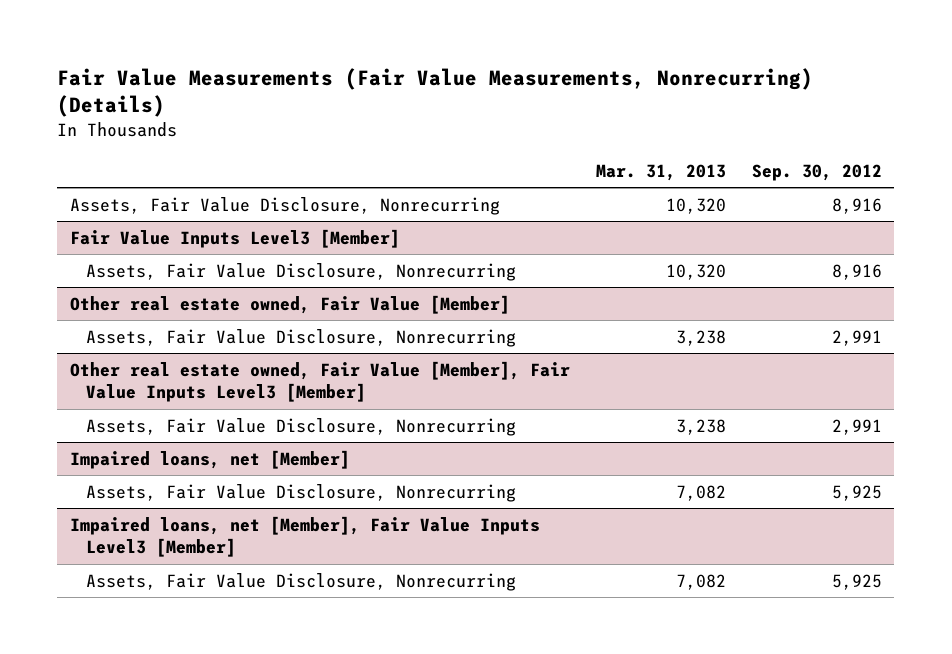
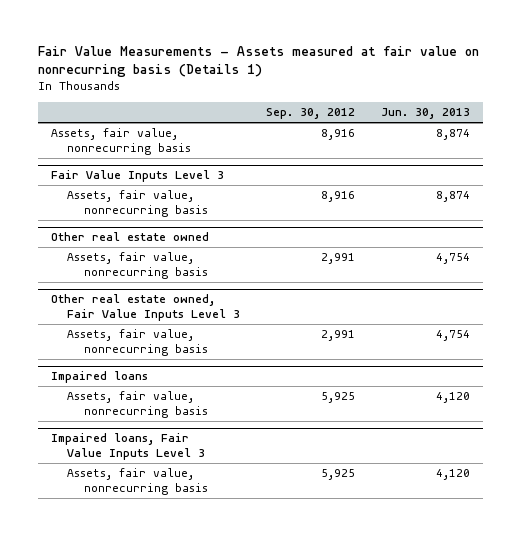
- Fair Value Measurements (Fair Value Measurements, Nonrecurring) (Details)
+ Fair Value Measurements - Assets measured at fair value on nonrecurring basis (Details 1)
- | Mar. 31, 2013 | Sep. 30, 2012
+ | Sep. 30, 2012 | Jun. 30, 2013
- Assets, Fair Value Disclosure, Nonrecurring | 10,320 | 8,916
- Fair Value Inputs Level3 [Member]
- Assets, Fair Value Disclosure, Nonrecurring | 10,320 | 8,916
- Other real estate owned, Fair Value [Member]
- Assets, Fair Value Disclosure, Nonrecurring | 3,238 | 2,991
- Other real estate owned, Fair Value [Member], Fair Value Inputs Level3 [Member]
- Assets, Fair Value Disclosure, Nonrecurring | 3,238 | 2,991
- Impaired loans, net [Member]
- Assets, Fair Value Disclosure, Nonrecurring | 7,082 | 5,925
- Impaired loans, net [Member], Fair Value Inputs Level3 [Member]
- Assets, Fair Value Disclosure, Nonrecurring | 7,082 | 5,925
+ Assets, fair value, nonrecurring basis | 8,916 | 8,874
+ Fair Value Inputs Level 3
+ Assets, fair value, nonrecurring basis | 8,916 | 8,874
+ Other real estate owned
+ Assets, fair value, nonrecurring basis | 2,991 | 4,754
+ Other real estate owned, Fair Value Inputs Level 3
+ Assets, fair value, nonrecurring basis | 2,991 | 4,754
+ Impaired loans
+ Assets, fair value, nonrecurring basis | 5,925 | 4,120
+ Impaired loans, Fair Value Inputs Level 3
+ Assets, fair value, nonrecurring basis | 5,925 | 4,120

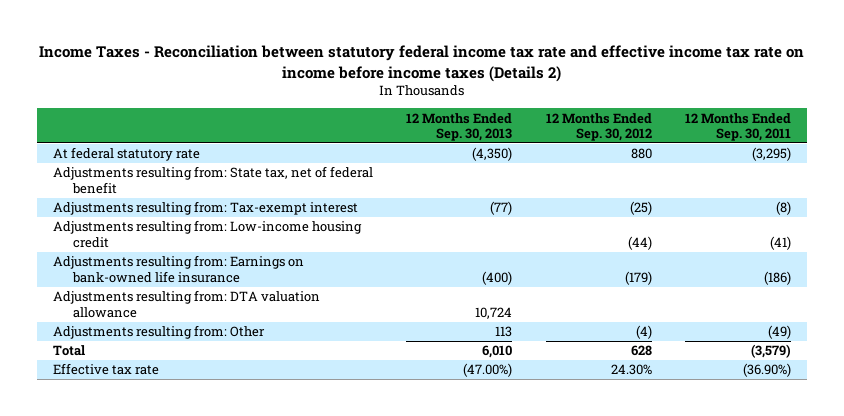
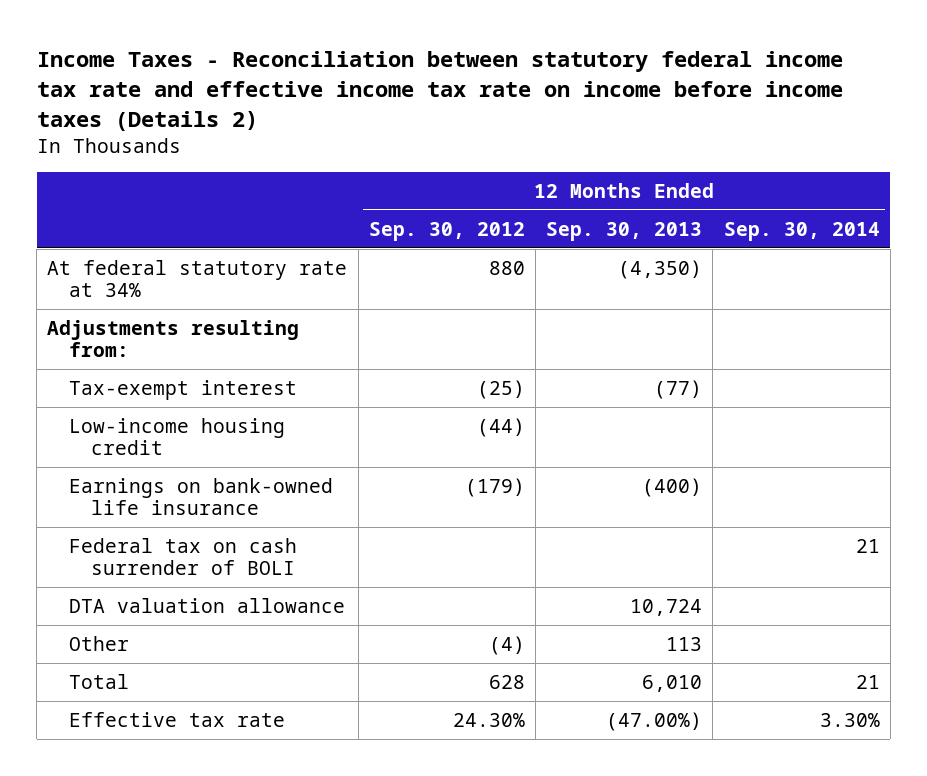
- | 12 Months Ended Sep. 30, 2013 | 12 Months Ended Sep. 30, 2012 | 12 Months Ended Sep. 30, 2011
+ | 12 Months Ended Sep. 30, 2012 | 12 Months Ended Sep. 30, 2013 | 12 Months Ended Sep. 30, 2014
- At federal statutory rate | (4,350) | 880 | (3,295)
- Adjustments resulting from: State tax, net of federal benefit
- Adjustments resulting from: Tax-exempt interest | (77) | (25) | (8)
- Adjustments resulting from: Low-income housing credit | | (44) | (41)
- Adjustments resulting from: Earnings on bank-owned life insurance | (400) | (179) | (186)
- Adjustments resulting from: DTA valuation allowance | 10,724 | |
- Adjustments resulting from: Other | 113 | (4) | (49)
+ At federal statutory rate at 34% | 880 | (4,350) |
+ Adjustments resulting from:
+ Tax-exempt interest | (25) | (77) |
+ Low-income housing credit | (44) | |
+ Earnings on bank-owned life insurance | (179) | (400) |
+ Federal tax on cash surrender of BOLI | | | 21
+ DTA valuation allowance | | 10,724 |
+ Other | (4) | 113 |

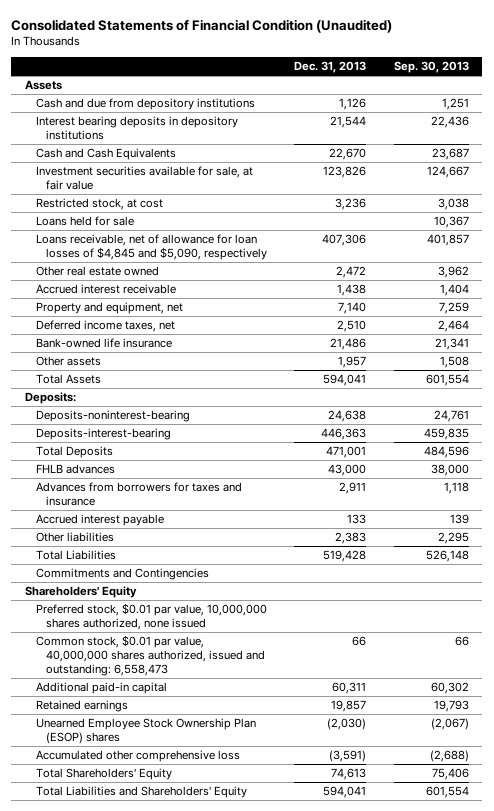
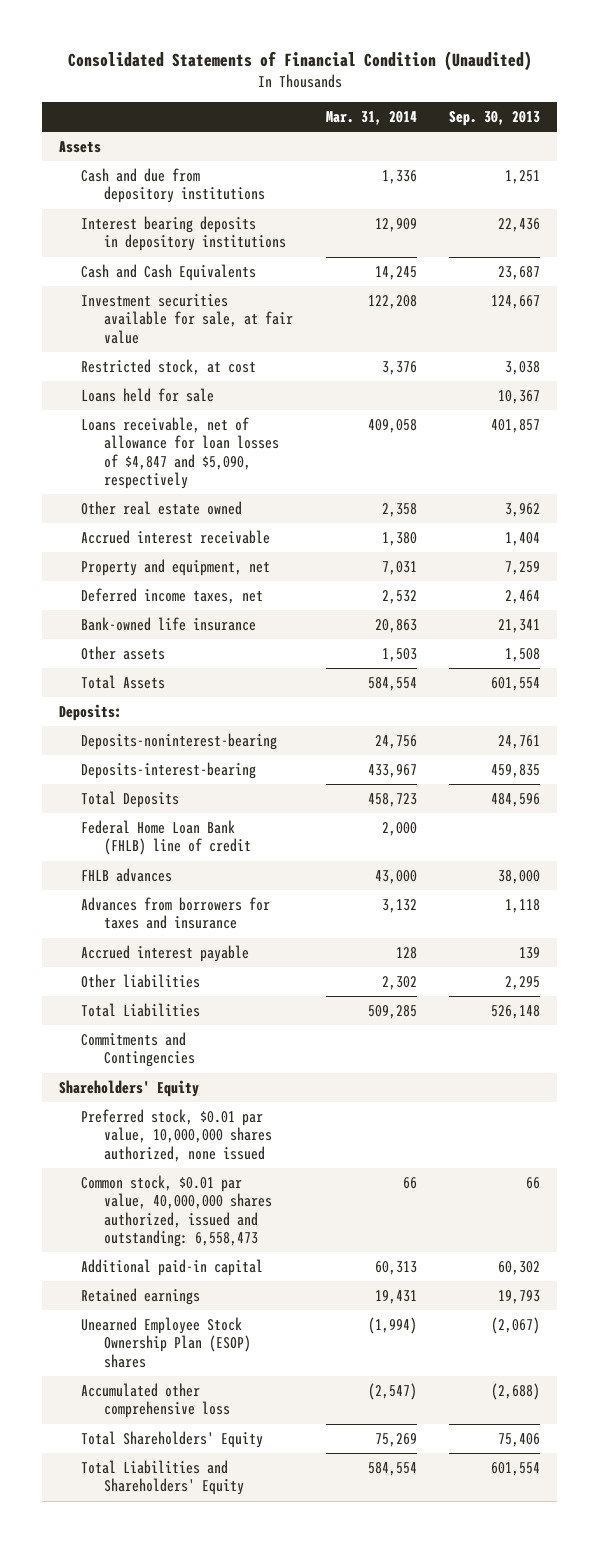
- | Dec. 31, 2013 | Sep. 30, 2013
+ | Mar. 31, 2014 | Sep. 30, 2013
- Loans receivable, net of allowance for loan losses of $4,845 and $5,090, respectively | 407,306 | 401,857
+ Loans receivable, net of allowance for loan losses of $4,847 and $5,090, respectively | 409,058 | 401,857
+ Federal Home Loan Bank (FHLB) line of credit | 2,000 |

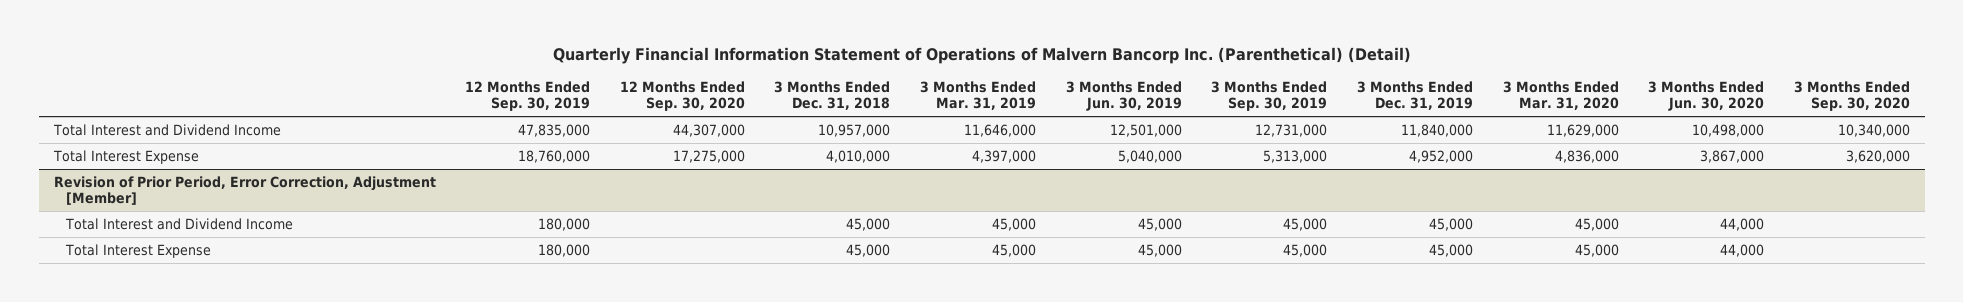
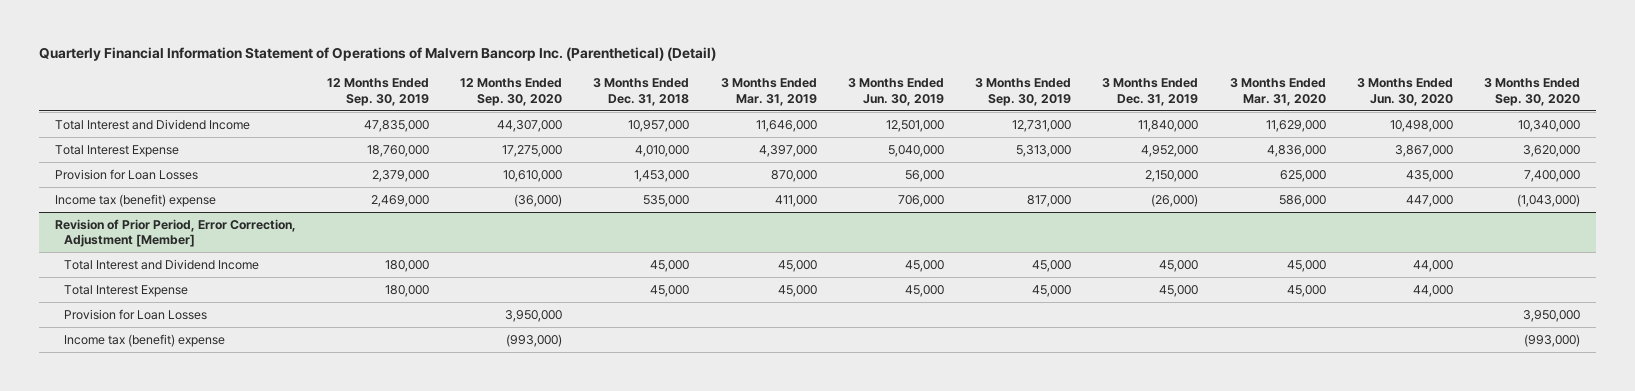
+ Provision for Loan Losses | 2,379,000 | 10,610,000 | 1,453,000 | 870,000 | 56,000 | | 2,150,000 | 625,000 | 435,000 | 7,400,000
+ Income tax (benefit) expense | 2,469,000 | (36,000) | 535,000 | 411,000 | 706,000 | 817,000 | (26,000) | 586,000 | 447,000 | (1,043,000)
@ Revision of Prior Period, Error Correction, Adjustment [Member]
+ Provision for Loan Losses | | 3,950,000 | | | | | | | | 3,950,000
+ Income tax (benefit) expense | | (993,000) | | | | | | | | (993,000)

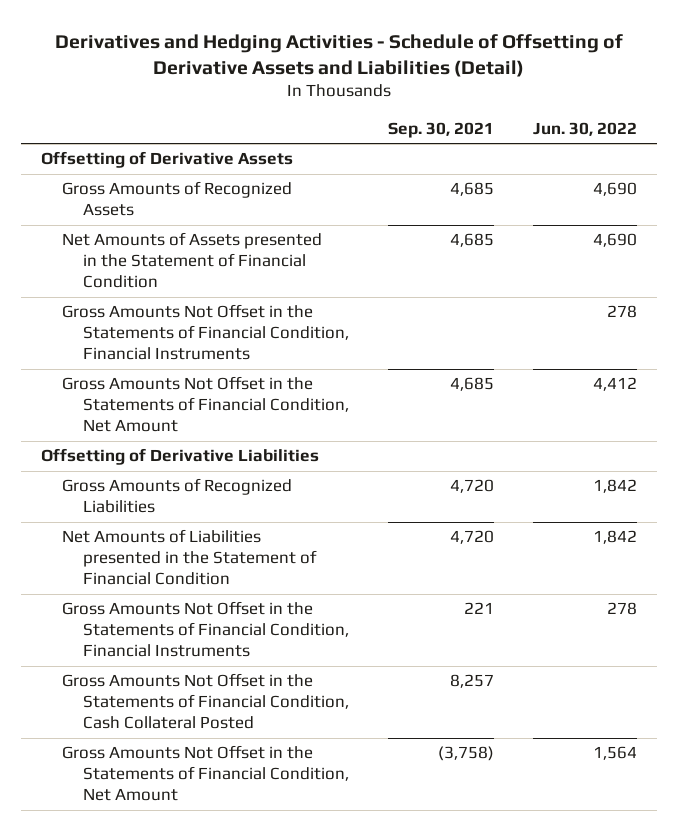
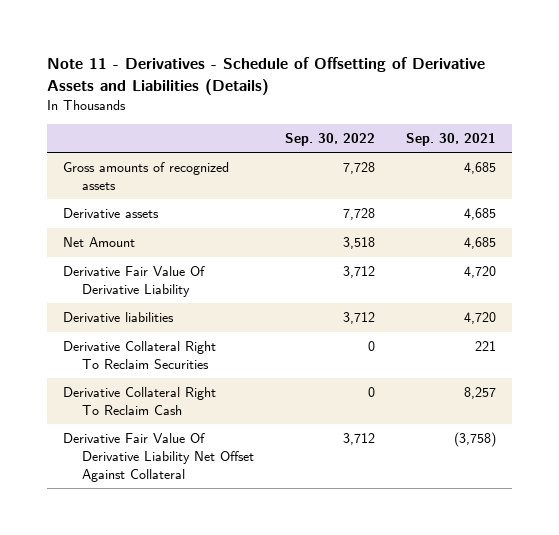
- Derivatives and Hedging Activities - Schedule of Offsetting of Derivative Assets and Liabilities (Detail)
+ Note 11 - Derivatives - Schedule of Offsetting of Derivative Assets and Liabilities (Details)
- | Sep. 30, 2021 | Jun. 30, 2022
+ | Sep. 30, 2022 | Sep. 30, 2021
- Offsetting of Derivative Assets
- Gross Amounts of Recognized Assets | 4,685 | 4,690
- Net Amounts of Assets presented in the Statement of Financial Condition | 4,685 | 4,690
- Gross Amounts Not Offset in the Statements of Financial Condition, Financial Instruments | | 278
- Gross Amounts Not Offset in the Statements of Financial Condition, Net Amount | 4,685 | 4,412
- Offsetting of Derivative Liabilities
- Gross Amounts of Recognized Liabilities | 4,720 | 1,842
- Net Amounts of Liabilities presented in the Statement of Financial Condition | 4,720 | 1,842
- Gross Amounts Not Offset in the Statements of Financial Condition, Financial Instruments | 221 | 278
- Gross Amounts Not Offset in the Statements of Financial Condition, Cash Collateral Posted | 8,257 |
- Gross Amounts Not Offset in the Statements of Financial Condition, Net Amount | (3,758) | 1,564
+ Gross amounts of recognized assets | 7,728 | 4,685
+ Derivative assets | 7,728 | 4,685
+ Net Amount | 3,518 | 4,685
+ Derivative Fair Value Of Derivative Liability | 3,712 | 4,720
+ Derivative liabilities | 3,712 | 4,720
+ Derivative Collateral Right To Reclaim Securities | 0 | 221
+ Derivative Collateral Right To Reclaim Cash | 0 | 8,257
+ Derivative Fair Value Of Derivative Liability Net Offset Against Collateral | 3,712 | (3,758)

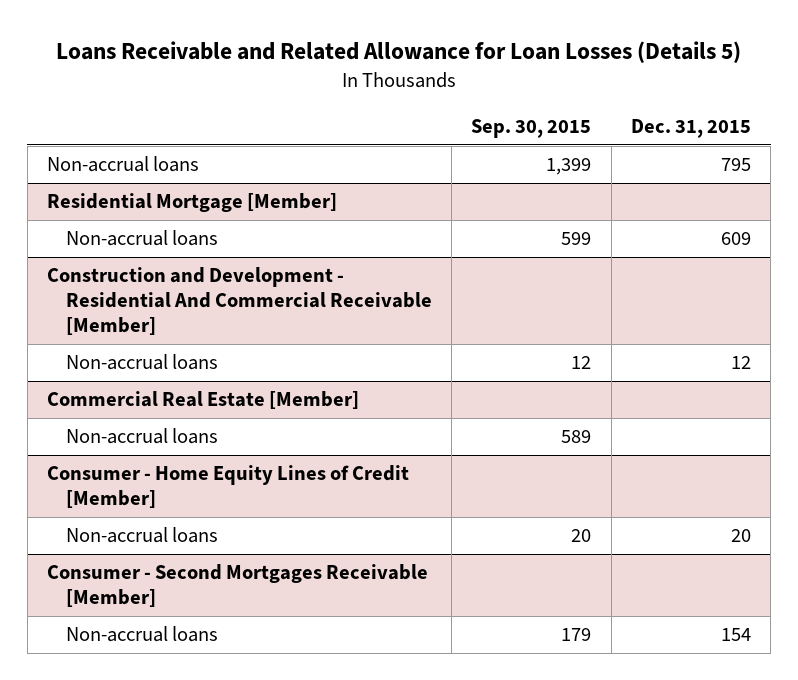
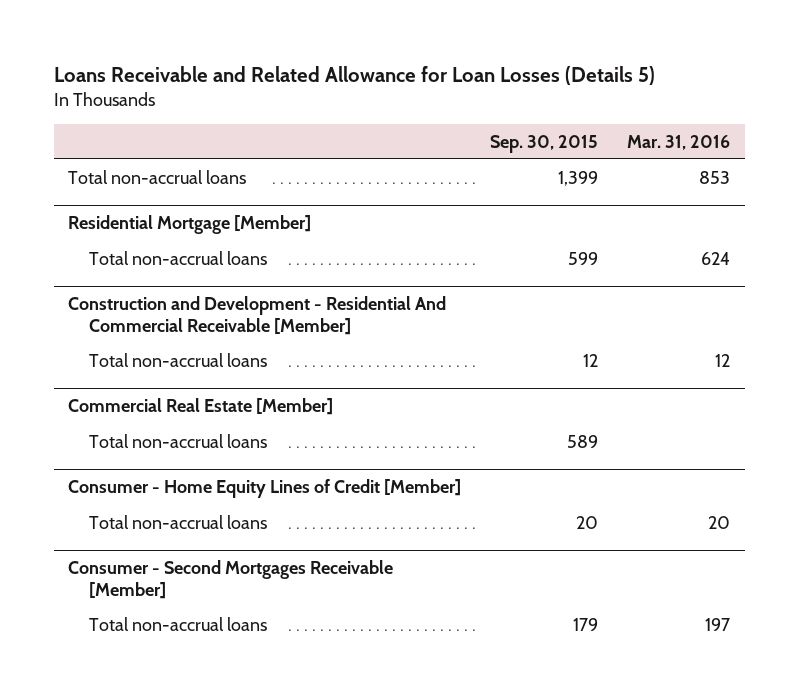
- | Sep. 30, 2015 | Dec. 31, 2015
+ | Sep. 30, 2015 | Mar. 31, 2016
- Non-accrual loans | 1,399 | 795
+ Total non-accrual loans | 1,399 | 853
@ Residential Mortgage [Member]
- Non-accrual loans | 599 | 609
+ Total non-accrual loans | 599 | 624
@ Construction and Development - Residential And Commercial Receivable [Member]
- Non-accrual loans | 12 | 12
+ Total non-accrual loans | 12 | 12
@ Commercial Real Estate [Member]
- Non-accrual loans | 589 |
+ Total non-accrual loans | 589 |
@ Consumer - Home Equity Lines of Credit [Member]
- Non-accrual loans | 20 | 20
+ Total non-accrual loans | 20 | 20
@ Consumer - Second Mortgages Receivable [Member]
- Non-accrual loans | 179 | 154
+ Total non-accrual loans | 179 | 197

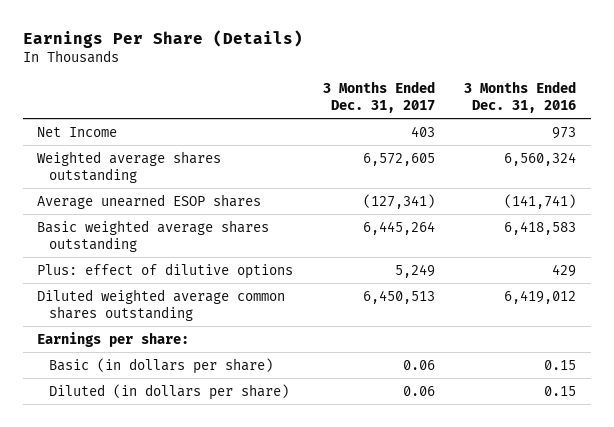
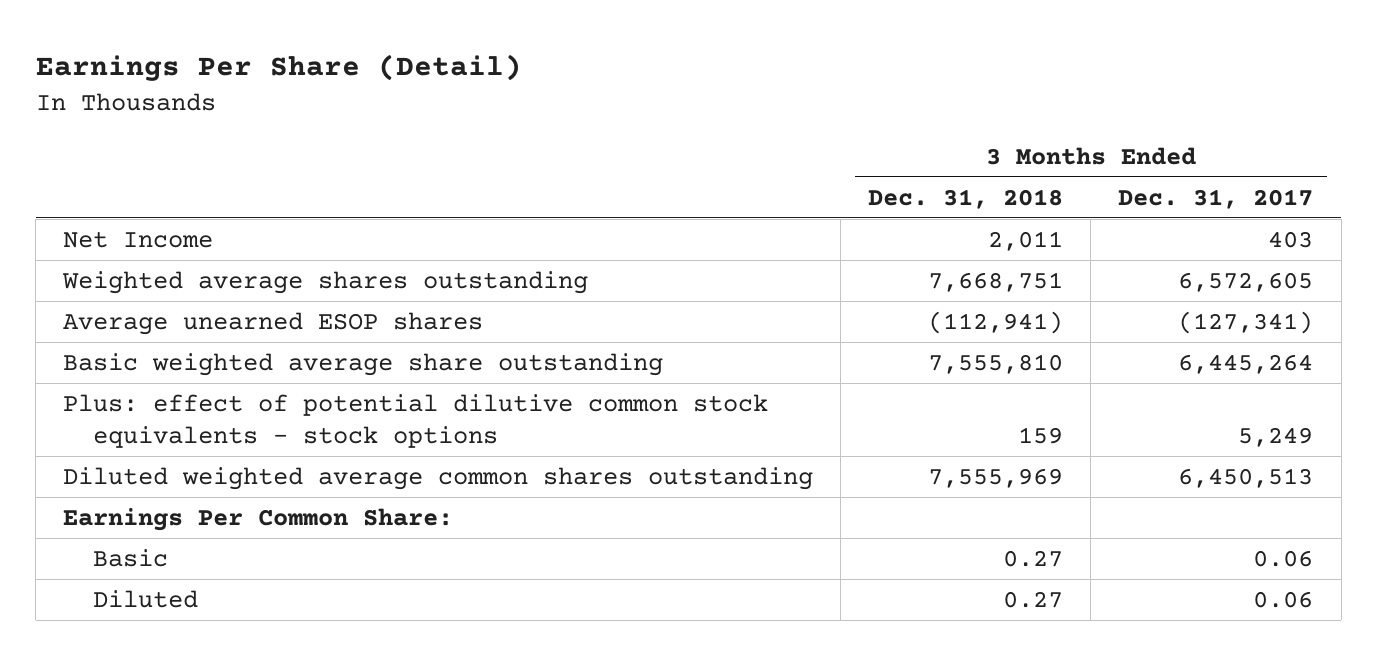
- Earnings Per Share (Details)
+ Earnings Per Share (Detail)
- | 3 Months Ended Dec. 31, 2017 | 3 Months Ended Dec. 31, 2016
+ | 3 Months Ended Dec. 31, 2018 | 3 Months Ended Dec. 31, 2017
- Basic weighted average shares outstanding | 6,445,264 | 6,418,583
- Plus: effect of dilutive options | 5,249 | 429
+ Basic weighted average share outstanding | 7,555,810 | 6,445,264
+ Plus: effect of potential dilutive common stock equivalents - stock options | 159 | 5,249
- Earnings per share:
- Basic (in dollars per share) | 0.06 | 0.15
- Diluted (in dollars per share) | 0.06 | 0.15
+ Earnings Per Common Share:
+ Basic | 0.27 | 0.06
+ Diluted | 0.27 | 0.06

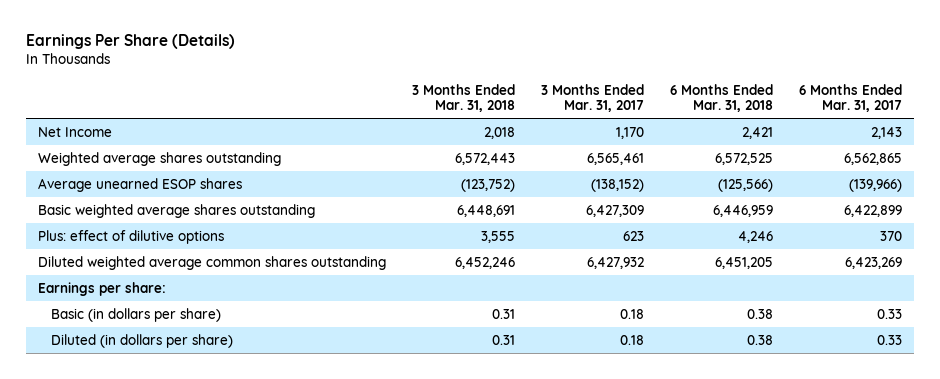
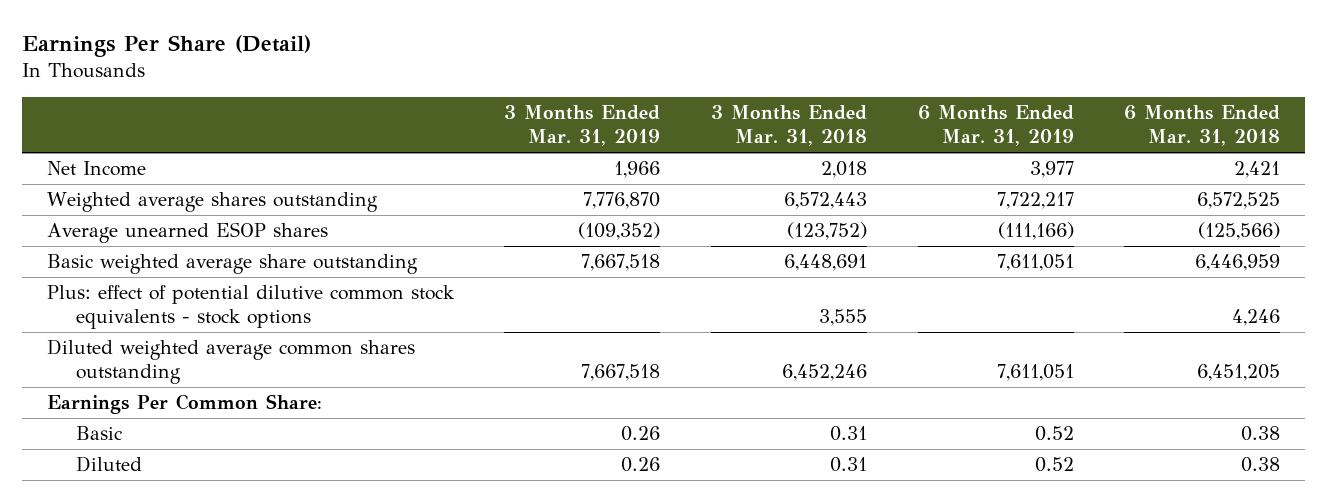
- Earnings Per Share (Details)
+ Earnings Per Share (Detail)
- | 3 Months Ended Mar. 31, 2018 | 3 Months Ended Mar. 31, 2017 | 6 Months Ended Mar. 31, 2018 | 6 Months Ended Mar. 31, 2017
+ | 3 Months Ended Mar. 31, 2019 | 3 Months Ended Mar. 31, 2018 | 6 Months Ended Mar. 31, 2019 | 6 Months Ended Mar. 31, 2018
- Basic weighted average shares outstanding | 6,448,691 | 6,427,309 | 6,446,959 | 6,422,899
- Plus: effect of dilutive options | 3,555 | 623 | 4,246 | 370
+ Basic weighted average share outstanding | 7,667,518 | 6,448,691 | 7,611,051 | 6,446,959
+ Plus: effect of potential dilutive common stock equivalents - stock options | | 3,555 | | 4,246
- Earnings per share:
- Basic (in dollars per share) | 0.31 | 0.18 | 0.38 | 0.33
- Diluted (in dollars per share) | 0.31 | 0.18 | 0.38 | 0.33
+ Earnings Per Common Share:
+ Basic | 0.26 | 0.31 | 0.52 | 0.38
+ Diluted | 0.26 | 0.31 | 0.52 | 0.38

